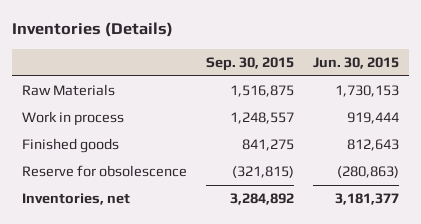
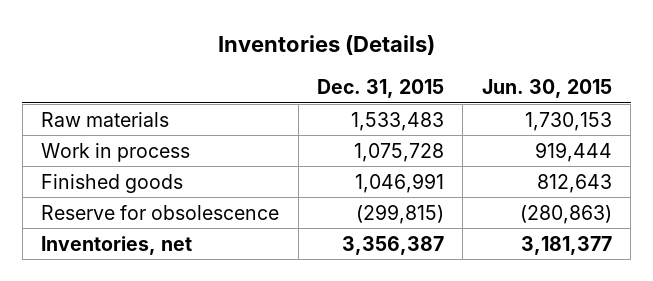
- | Sep. 30, 2015 | Jun. 30, 2015
+ | Dec. 31, 2015 | Jun. 30, 2015
- Raw Materials | 1,516,875 | 1,730,153
+ Raw materials | 1,533,483 | 1,730,153

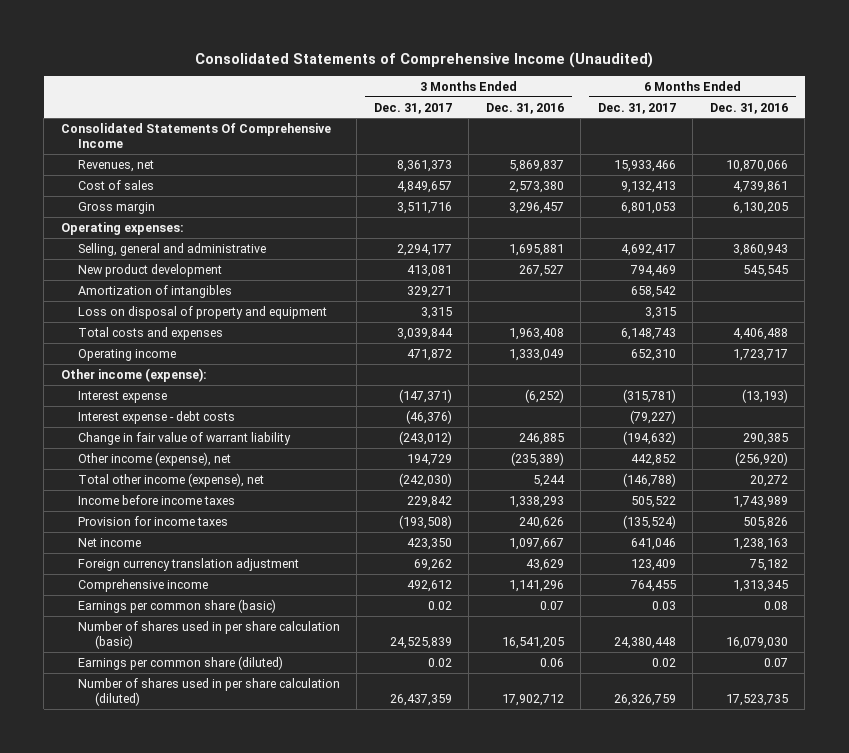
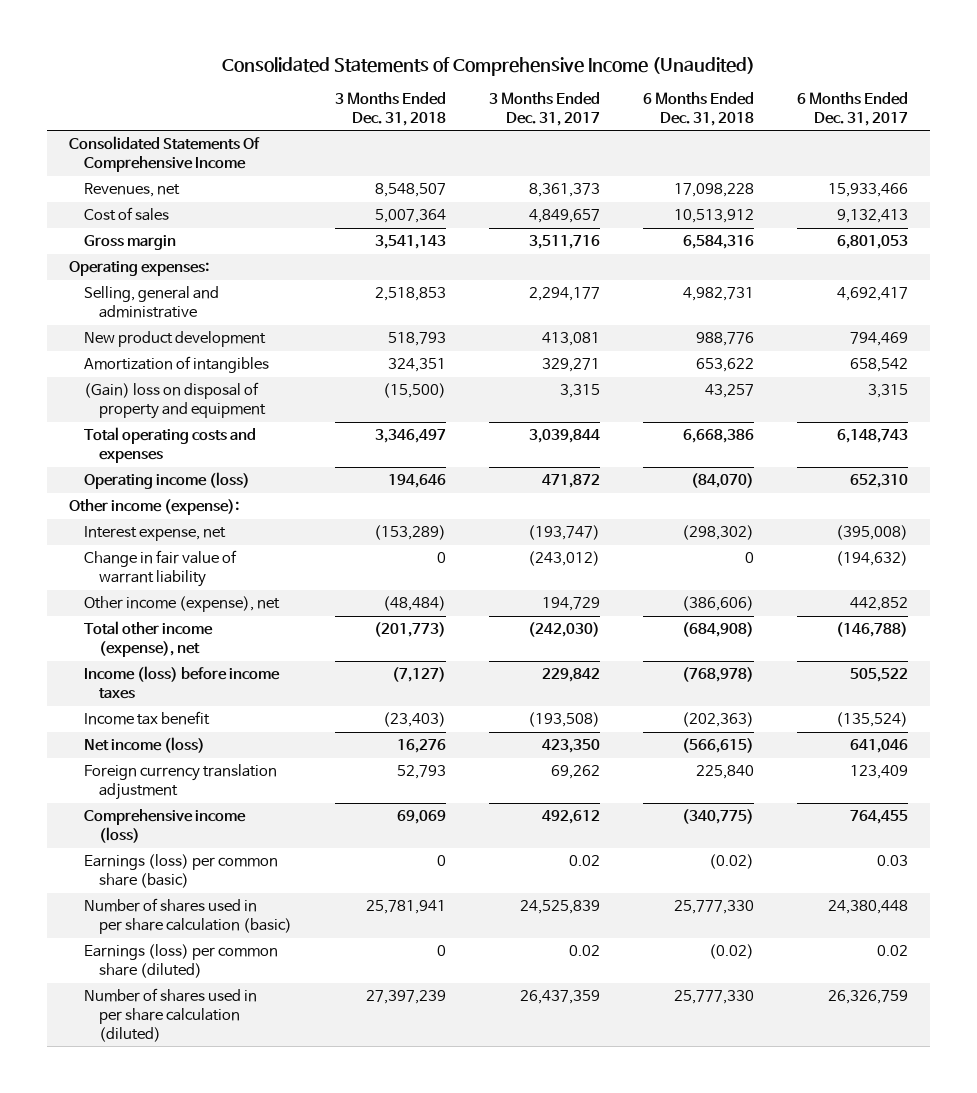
- | 3 Months Ended Dec. 31, 2017 | 3 Months Ended Dec. 31, 2016 | 6 Months Ended Dec. 31, 2017 | 6 Months Ended Dec. 31, 2016
+ | 3 Months Ended Dec. 31, 2018 | 3 Months Ended Dec. 31, 2017 | 6 Months Ended Dec. 31, 2018 | 6 Months Ended Dec. 31, 2017
- Loss on disposal of property and equipment | 3,315 | | 3,315 |
- Total costs and expenses | 3,039,844 | 1,963,408 | 6,148,743 | 4,406,488
- Operating income | 471,872 | 1,333,049 | 652,310 | 1,723,717
+ (Gain) loss on disposal of property and equipment | (15,500) | 3,315 | 43,257 | 3,315
+ Total operating costs and expenses | 3,346,497 | 3,039,844 | 6,668,386 | 6,148,743
+ Operating income (loss) | 194,646 | 471,872 | (84,070) | 652,310
- Interest expense | (147,371) | (6,252) | (315,781) | (13,193)
- Interest expense - debt costs | (46,376) | | (79,227) |
+ Interest expense, net | (153,289) | (193,747) | (298,302) | (395,008)
- Income before income taxes | 229,842 | 1,338,293 | 505,522 | 1,743,989
- Provision for income taxes | (193,508) | 240,626 | (135,524) | 505,826
- Net income | 423,350 | 1,097,667 | 641,046 | 1,238,163
+ Income (loss) before income taxes | (7,127) | 229,842 | (768,978) | 505,522
+ Income tax benefit | (23,403) | (193,508) | (202,363) | (135,524)
+ Net income (loss) | 16,276 | 423,350 | (566,615) | 641,046
- Comprehensive income | 492,612 | 1,141,296 | 764,455 | 1,313,345
- Earnings per common share (basic) | 0.02 | 0.07 | 0.03 | 0.08
+ Comprehensive income (loss) | 69,069 | 492,612 | (340,775) | 764,455
+ Earnings (loss) per common share (basic) | 0 | 0.02 | (0.02) | 0.03
- Earnings per common share (diluted) | 0.02 | 0.06 | 0.02 | 0.07
+ Earnings (loss) per common share (diluted) | 0 | 0.02 | (0.02) | 0.02

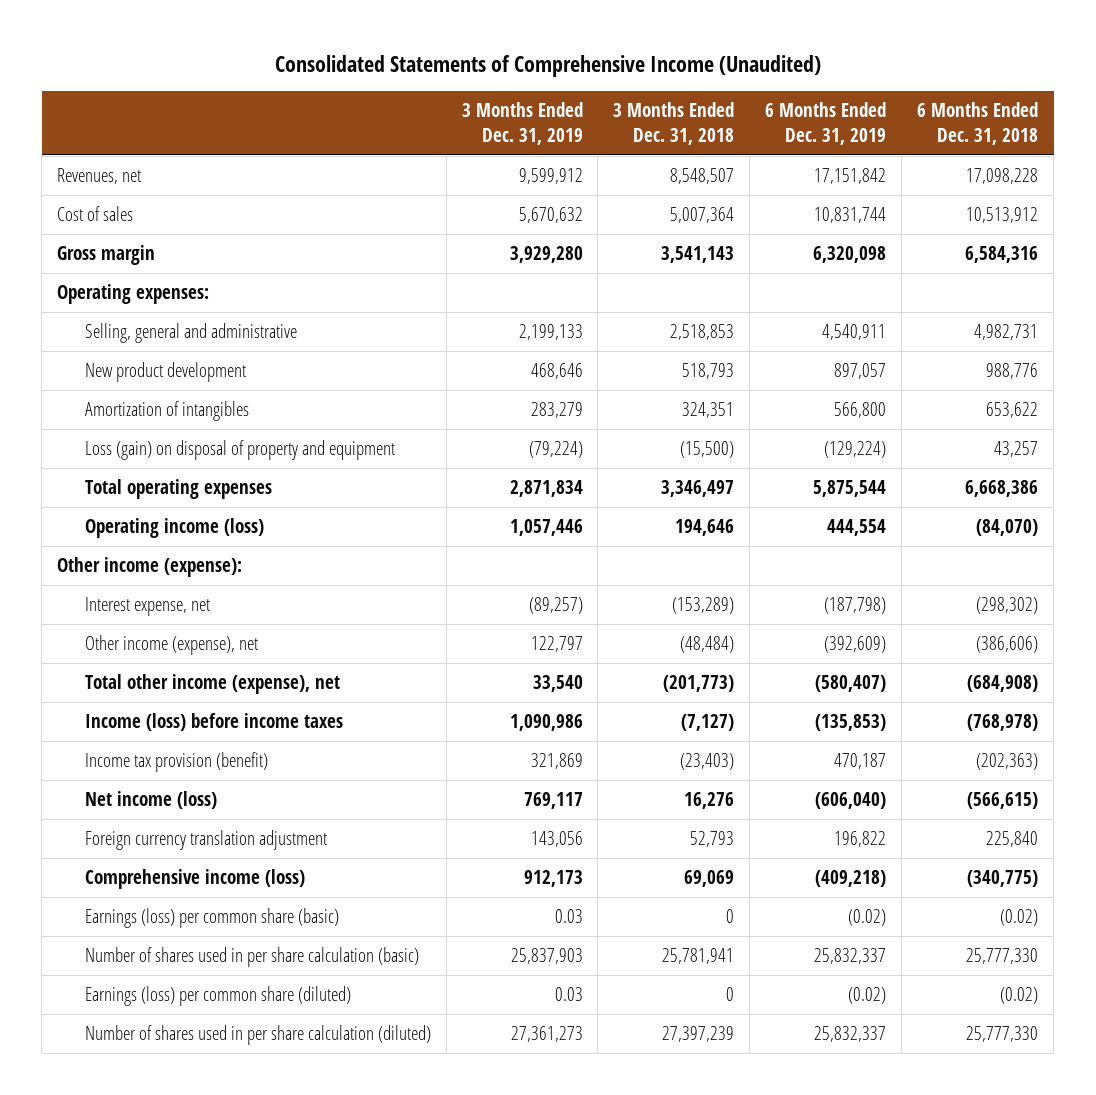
- | 3 Months Ended Dec. 31, 2018 | 3 Months Ended Dec. 31, 2017 | 6 Months Ended Dec. 31, 2018 | 6 Months Ended Dec. 31, 2017
+ | 3 Months Ended Dec. 31, 2019 | 3 Months Ended Dec. 31, 2018 | 6 Months Ended Dec. 31, 2019 | 6 Months Ended Dec. 31, 2018
- Consolidated Statements Of Comprehensive Income
- (Gain) loss on disposal of property and equipment | (15,500) | 3,315 | 43,257 | 3,315
- Total operating costs and expenses | 3,346,497 | 3,039,844 | 6,668,386 | 6,148,743
+ Loss (gain) on disposal of property and equipment | (79,224) | (15,500) | (129,224) | 43,257
+ Total operating expenses | 2,871,834 | 3,346,497 | 5,875,544 | 6,668,386
- Change in fair value of warrant liability | 0 | (243,012) | 0 | (194,632)
- Income tax benefit | (23,403) | (193,508) | (202,363) | (135,524)
+ Income tax provision (benefit) | 321,869 | (23,403) | 470,187 | (202,363)

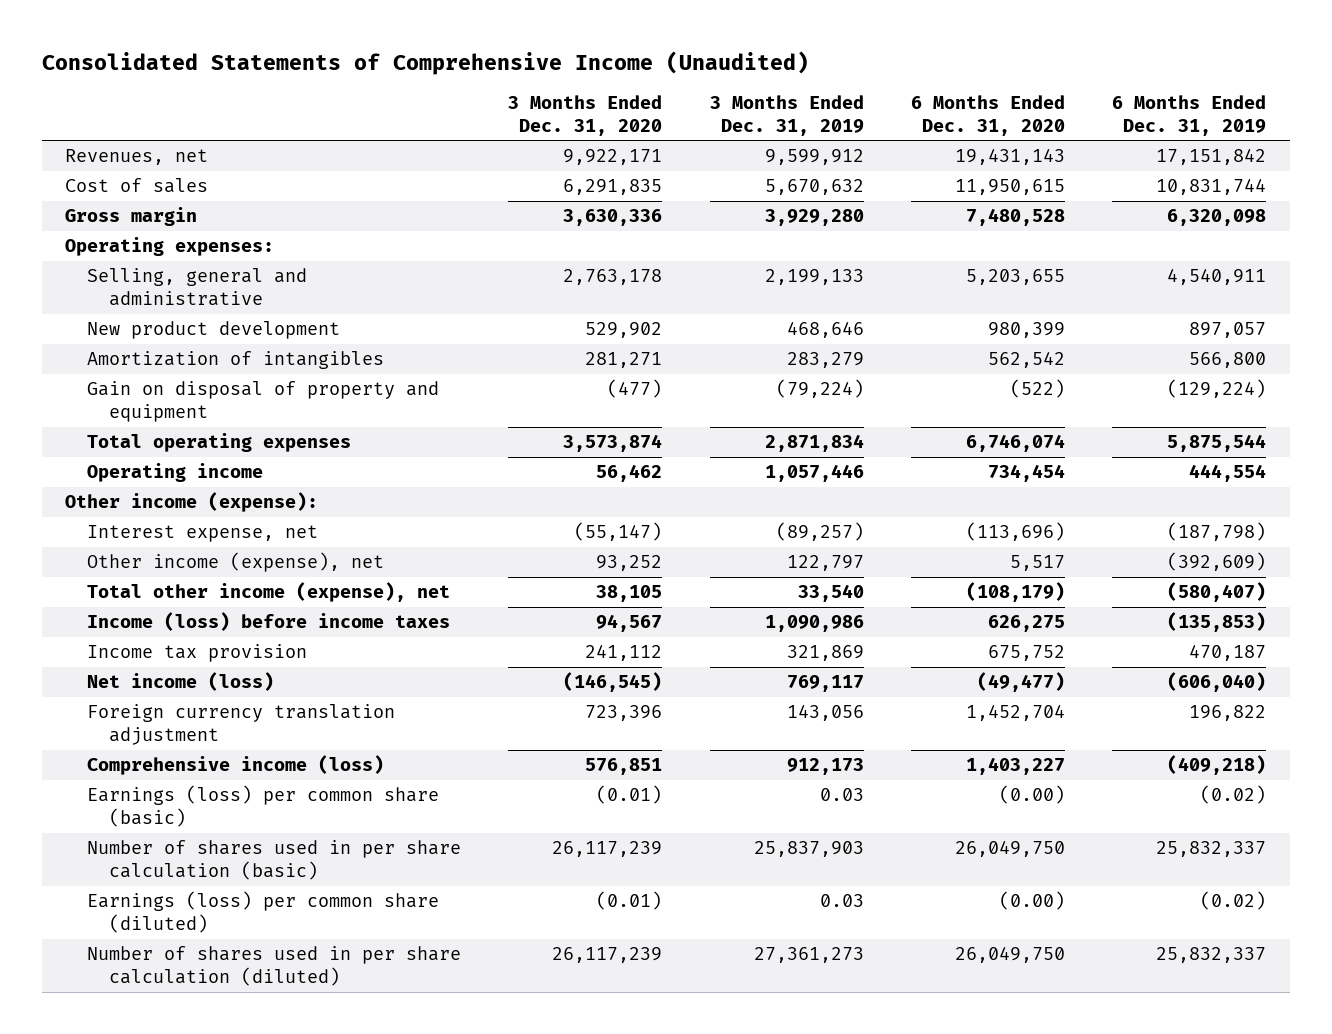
- | 3 Months Ended Dec. 31, 2019 | 3 Months Ended Dec. 31, 2018 | 6 Months Ended Dec. 31, 2019 | 6 Months Ended Dec. 31, 2018
+ | 3 Months Ended Dec. 31, 2020 | 3 Months Ended Dec. 31, 2019 | 6 Months Ended Dec. 31, 2020 | 6 Months Ended Dec. 31, 2019
- Loss (gain) on disposal of property and equipment | (79,224) | (15,500) | (129,224) | 43,257
+ Gain on disposal of property and equipment | (477) | (79,224) | (522) | (129,224)
- Operating income (loss) | 1,057,446 | 194,646 | 444,554 | (84,070)
+ Operating income | 56,462 | 1,057,446 | 734,454 | 444,554
- Income tax provision (benefit) | 321,869 | (23,403) | 470,187 | (202,363)
+ Income tax provision | 241,112 | 321,869 | 675,752 | 470,187

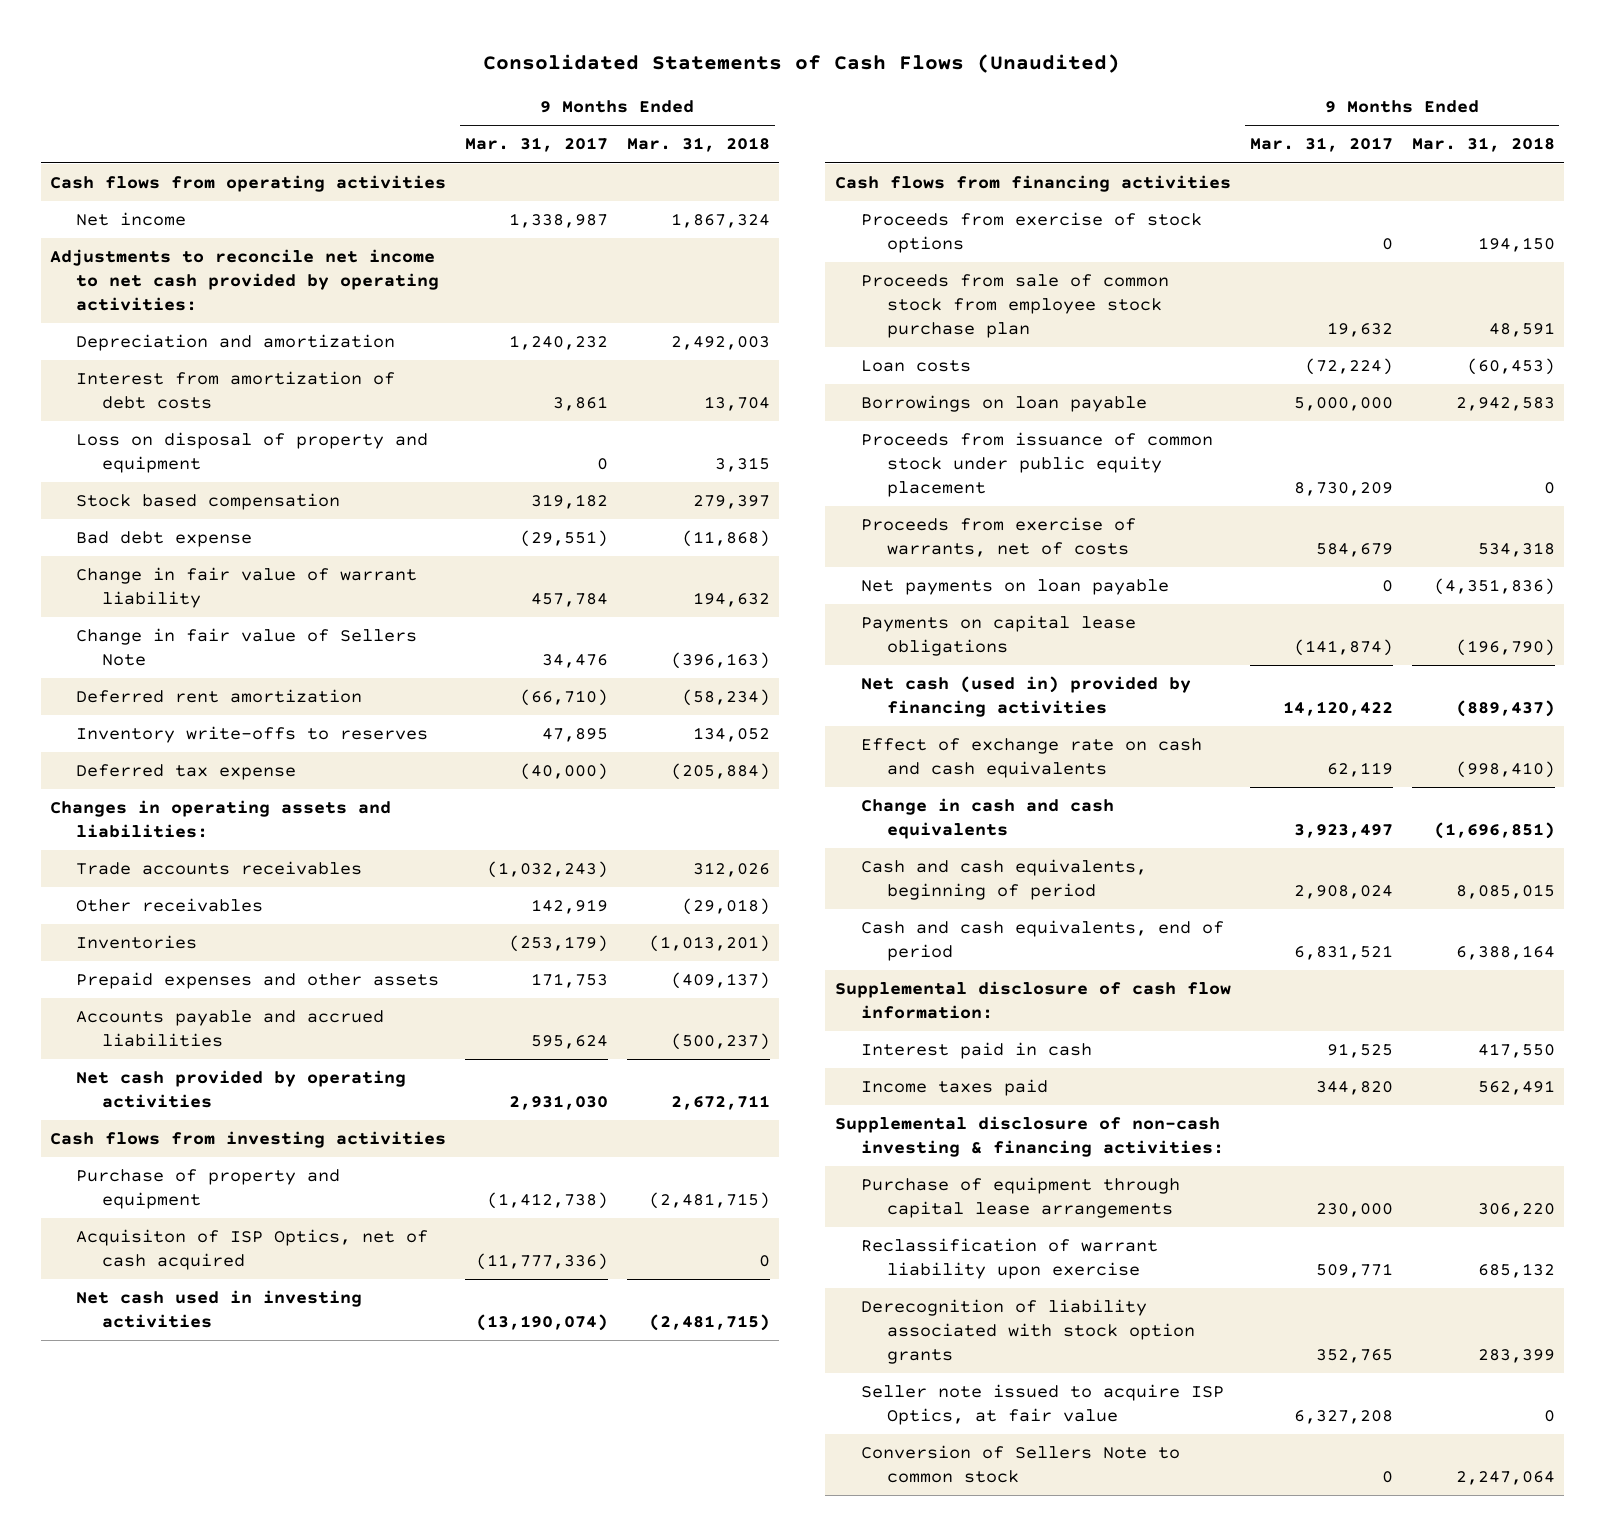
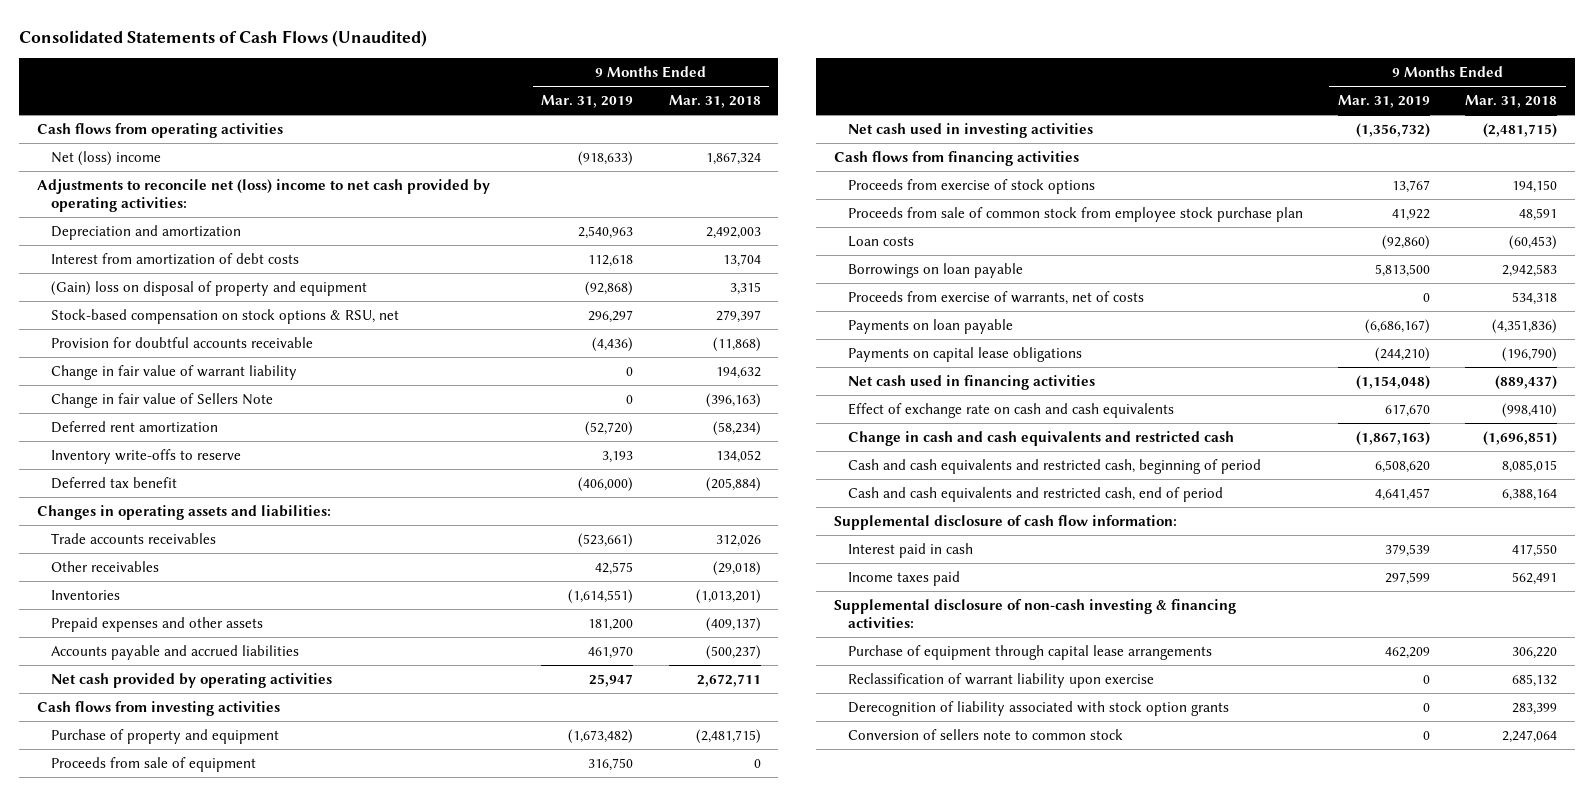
- | 9 Months Ended Mar. 31, 2017 | 9 Months Ended Mar. 31, 2018
+ | 9 Months Ended Mar. 31, 2019 | 9 Months Ended Mar. 31, 2018
- Net income | 1,338,987 | 1,867,324
- Adjustments to reconcile net income to net cash provided by operating activities:
+ Net (loss) income | (918,633) | 1,867,324
+ Adjustments to reconcile net (loss) income to net cash provided by operating activities:
- Loss on disposal of property and equipment | 0 | 3,315
- Stock based compensation | 319,182 | 279,397
- Bad debt expense | (29,551) | (11,868)
+ (Gain) loss on disposal of property and equipment | (92,868) | 3,315
+ Stock-based compensation on stock options & RSU, net | 296,297 | 279,397
+ Provision for doubtful accounts receivable | (4,436) | (11,868)
- Inventory write-offs to reserves | 47,895 | 134,052
- Deferred tax expense | (40,000) | (205,884)
+ Inventory write-offs to reserve | 3,193 | 134,052
+ Deferred tax benefit | (406,000) | (205,884)
- Acquisiton of ISP Optics, net of cash acquired | (11,777,336) | 0
+ Proceeds from sale of equipment | 316,750 | 0
- Proceeds from issuance of common stock under public equity placement | 8,730,209 | 0
- Net payments on loan payable | 0 | (4,351,836)
+ Payments on loan payable | (6,686,167) | (4,351,836)
- Net cash (used in) provided by financing activities | 14,120,422 | (889,437)
+ Net cash used in financing activities | (1,154,048) | (889,437)
- Change in cash and cash equivalents | 3,923,497 | (1,696,851)
- Cash and cash equivalents, beginning of period | 2,908,024 | 8,085,015
- Cash and cash equivalents, end of period | 6,831,521 | 6,388,164
+ Change in cash and cash equivalents and restricted cash | (1,867,163) | (1,696,851)
+ Cash and cash equivalents and restricted cash, beginning of period | 6,508,620 | 8,085,015
+ Cash and cash equivalents and restricted cash, end of period | 4,641,457 | 6,388,164
- Seller note issued to acquire ISP Optics, at fair value | 6,327,208 | 0
- Conversion of Sellers Note to common stock | 0 | 2,247,064
+ Conversion of sellers note to common stock | 0 | 2,247,064

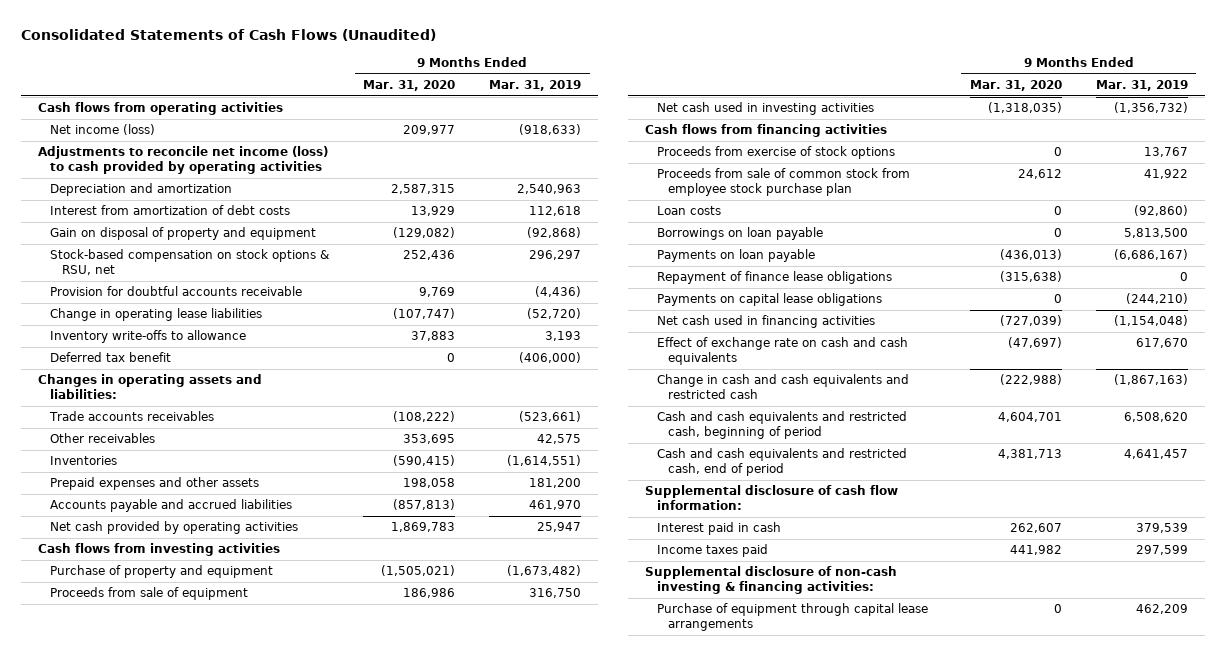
- | 9 Months Ended Mar. 31, 2019 | 9 Months Ended Mar. 31, 2018
+ | 9 Months Ended Mar. 31, 2020 | 9 Months Ended Mar. 31, 2019
- Net (loss) income | (918,633) | 1,867,324
- Adjustments to reconcile net (loss) income to net cash provided by operating activities:
+ Net income (loss) | 209,977 | (918,633)
+ Adjustments to reconcile net income (loss) to cash provided by operating activities
- (Gain) loss on disposal of property and equipment | (92,868) | 3,315
+ Gain on disposal of property and equipment | (129,082) | (92,868)
- Change in fair value of warrant liability | 0 | 194,632
- Change in fair value of Sellers Note | 0 | (396,163)
- Deferred rent amortization | (52,720) | (58,234)
- Inventory write-offs to reserve | 3,193 | 134,052
+ Change in operating lease liabilities | (107,747) | (52,720)
+ Inventory write-offs to allowance | 37,883 | 3,193
- Proceeds from exercise of warrants, net of costs | 0 | 534,318
+ Repayment of finance lease obligations | (315,638) | 0
- Reclassification of warrant liability upon exercise | 0 | 685,132
- Derecognition of liability associated with stock option grants | 0 | 283,399
- Conversion of sellers note to common stock | 0 | 2,247,064

